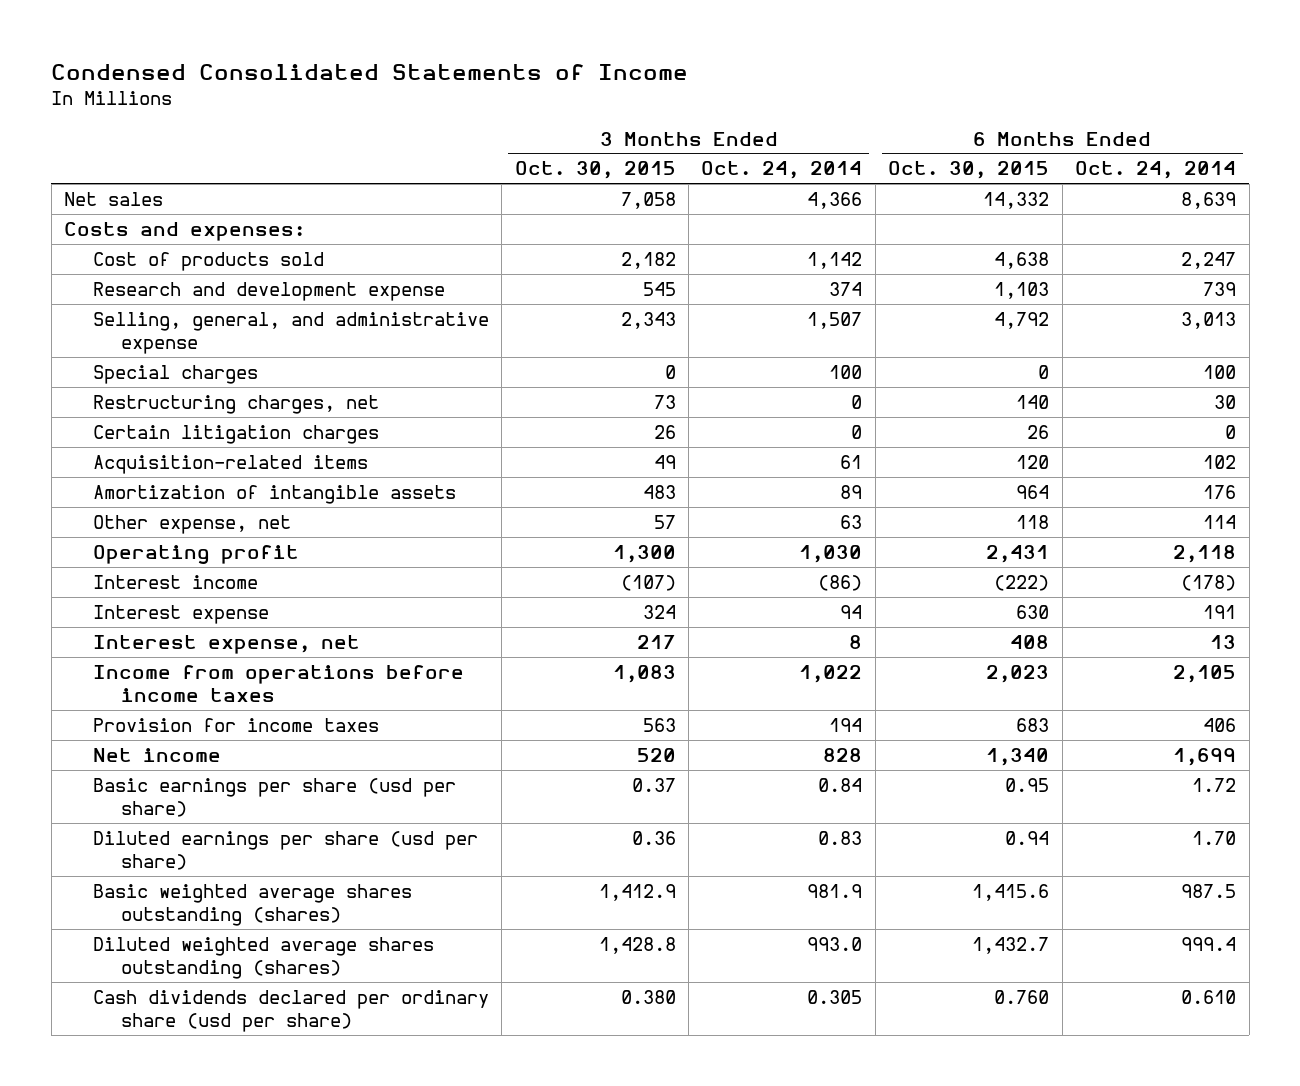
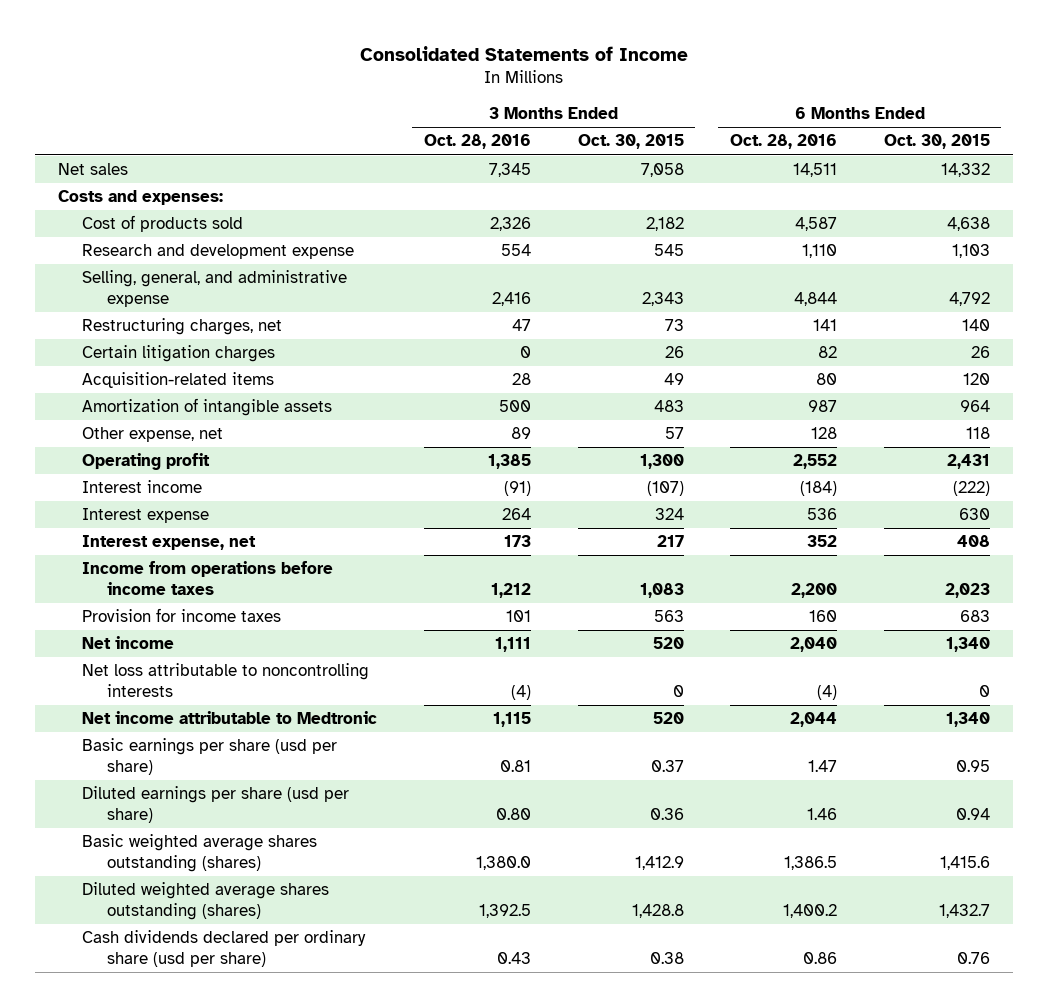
- Condensed Consolidated Statements of Income
+ Consolidated Statements of Income
- | 3 Months Ended Oct. 30, 2015 | 3 Months Ended Oct. 24, 2014 | 6 Months Ended Oct. 30, 2015 | 6 Months Ended Oct. 24, 2014
+ | 3 Months Ended Oct. 28, 2016 | 3 Months Ended Oct. 30, 2015 | 6 Months Ended Oct. 28, 2016 | 6 Months Ended Oct. 30, 2015
- Special charges | 0 | 100 | 0 | 100
+ Net loss attributable to noncontrolling interests | (4) | 0 | (4) | 0
+ Net income attributable to Medtronic | 1,115 | 520 | 2,044 | 1,340
- Cash dividends declared per ordinary share (usd per share) | 0.380 | 0.305 | 0.760 | 0.610
+ Cash dividends declared per ordinary share (usd per share) | 0.43 | 0.38 | 0.86 | 0.76

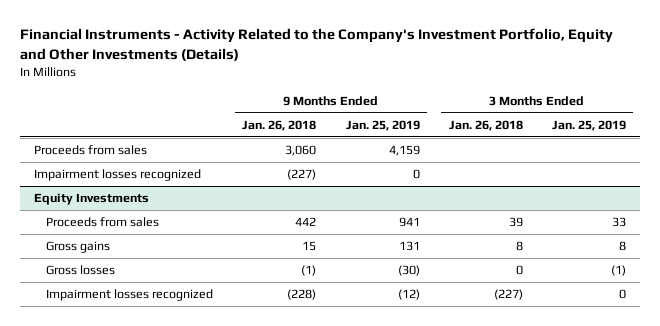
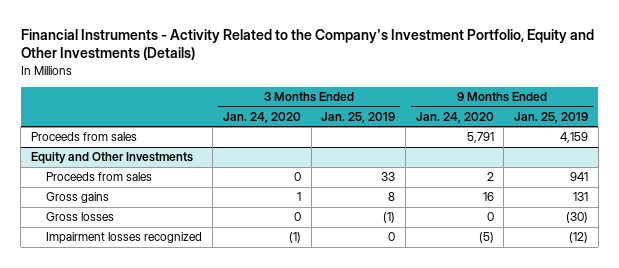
- | 9 Months Ended Jan. 26, 2018 | 9 Months Ended Jan. 25, 2019 | 3 Months Ended Jan. 26, 2018 | 3 Months Ended Jan. 25, 2019
+ | 3 Months Ended Jan. 24, 2020 | 3 Months Ended Jan. 25, 2019 | 9 Months Ended Jan. 24, 2020 | 9 Months Ended Jan. 25, 2019
- Impairment losses recognized | (227) | 0 | |
- Equity Investments
+ Equity and Other Investments

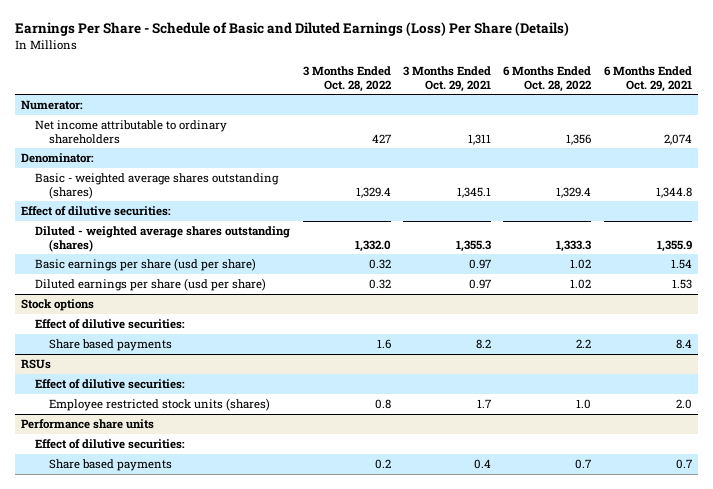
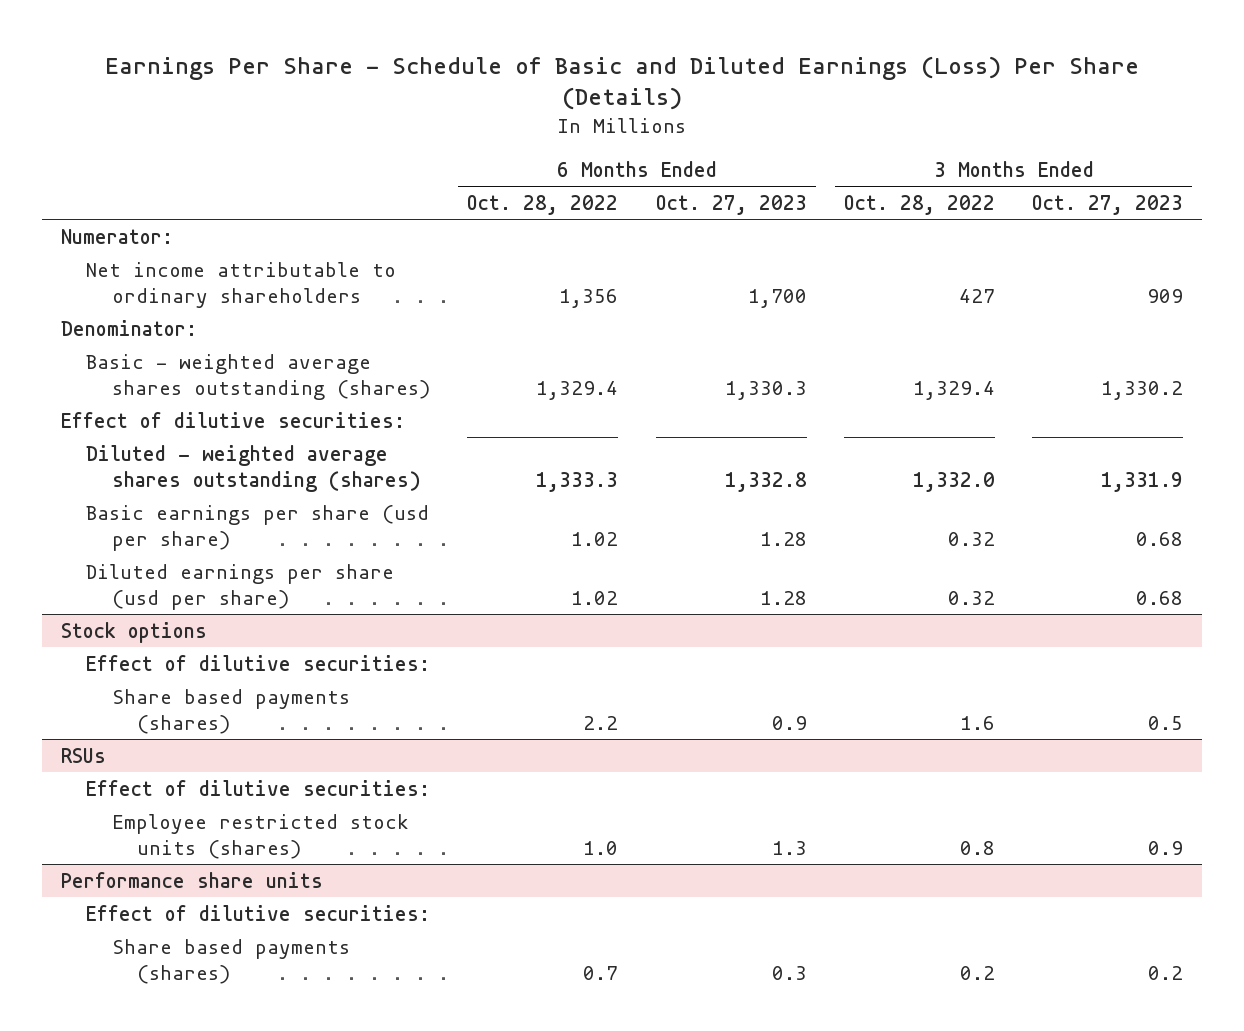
- | 3 Months Ended Oct. 28, 2022 | 3 Months Ended Oct. 29, 2021 | 6 Months Ended Oct. 28, 2022 | 6 Months Ended Oct. 29, 2021
+ | 6 Months Ended Oct. 28, 2022 | 6 Months Ended Oct. 27, 2023 | 3 Months Ended Oct. 28, 2022 | 3 Months Ended Oct. 27, 2023
@ Stock options
- Share based payments | 1.6 | 8.2 | 2.2 | 8.4
+ Share based payments (shares) | 2.2 | 0.9 | 1.6 | 0.5
@ Performance share units
- Share based payments | 0.2 | 0.4 | 0.7 | 0.7
+ Share based payments (shares) | 0.7 | 0.3 | 0.2 | 0.2

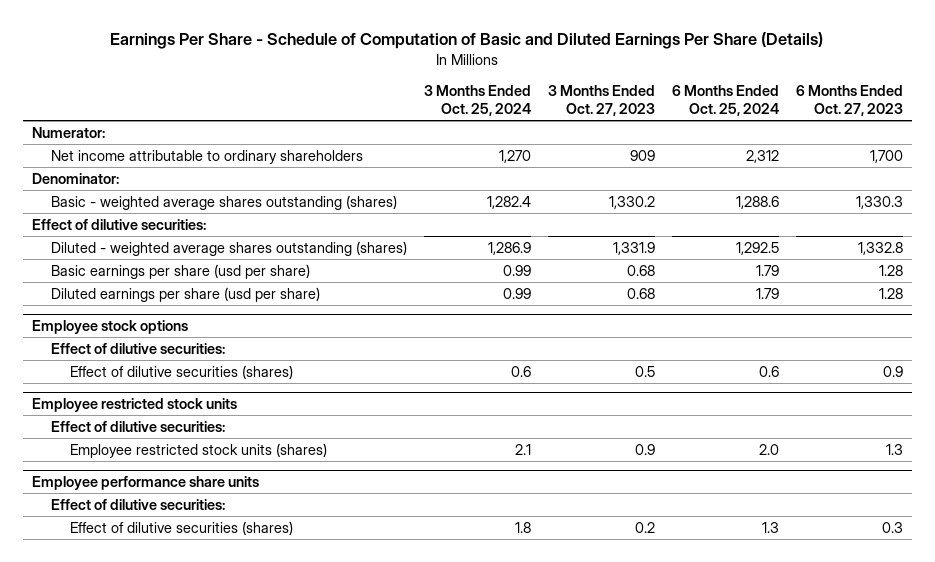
- Earnings Per Share - Schedule of Basic and Diluted Earnings (Loss) Per Share (Details)
+ Earnings Per Share - Schedule of Computation of Basic and Diluted Earnings Per Share (Details)
- | 6 Months Ended Oct. 28, 2022 | 6 Months Ended Oct. 27, 2023 | 3 Months Ended Oct. 28, 2022 | 3 Months Ended Oct. 27, 2023
+ | 3 Months Ended Oct. 25, 2024 | 3 Months Ended Oct. 27, 2023 | 6 Months Ended Oct. 25, 2024 | 6 Months Ended Oct. 27, 2023
- Stock options
+ Employee stock options
- Share based payments (shares) | 2.2 | 0.9 | 1.6 | 0.5
- RSUs
+ Effect of dilutive securities (shares) | 0.6 | 0.5 | 0.6 | 0.9
+ Employee restricted stock units
- Performance share units
+ Employee performance share units
- Share based payments (shares) | 0.7 | 0.3 | 0.2 | 0.2
+ Effect of dilutive securities (shares) | 1.8 | 0.2 | 1.3 | 0.3

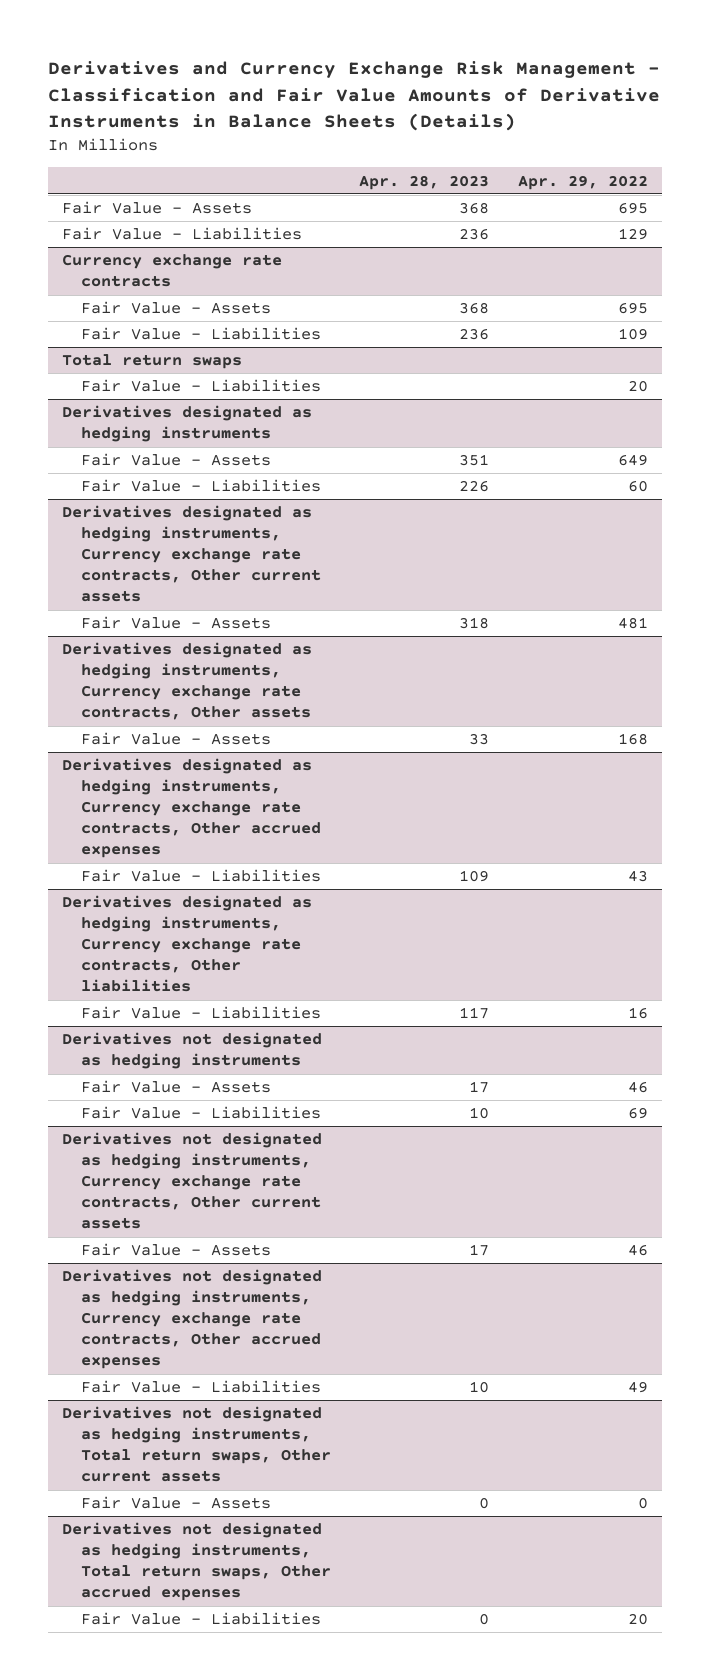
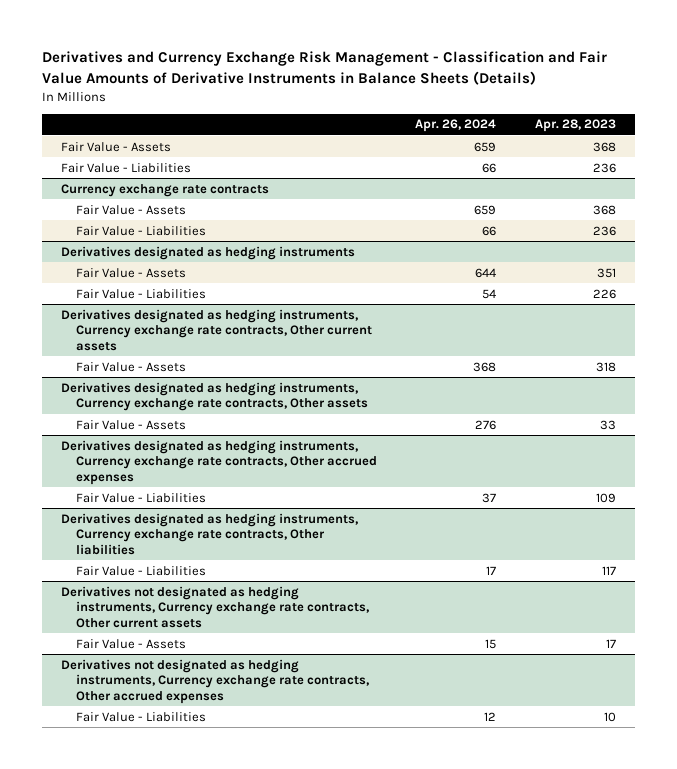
- | Apr. 28, 2023 | Apr. 29, 2022
+ | Apr. 26, 2024 | Apr. 28, 2023
- Total return swaps
- Fair Value - Liabilities | | 20
- Derivatives not designated as hedging instruments
- Fair Value - Assets | 17 | 46
- Fair Value - Liabilities | 10 | 69
- Derivatives not designated as hedging instruments, Total return swaps, Other current assets
- Fair Value - Assets | 0 | 0
- Derivatives not designated as hedging instruments, Total return swaps, Other accrued expenses
- Fair Value - Liabilities | 0 | 20

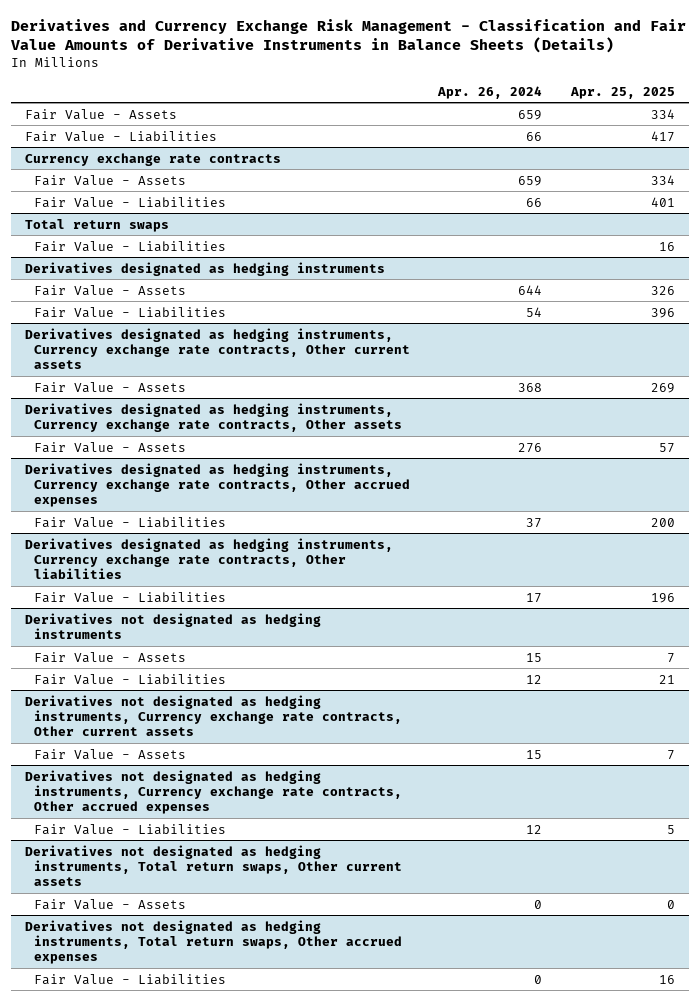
- | Apr. 26, 2024 | Apr. 28, 2023
+ | Apr. 26, 2024 | Apr. 25, 2025
+ Total return swaps
+ Fair Value - Liabilities | | 16
+ Derivatives not designated as hedging instruments
+ Fair Value - Assets | 15 | 7
+ Fair Value - Liabilities | 12 | 21
+ Derivatives not designated as hedging instruments, Total return swaps, Other current assets
+ Fair Value - Assets | 0 | 0
+ Derivatives not designated as hedging instruments, Total return swaps, Other accrued expenses
+ Fair Value - Liabilities | 0 | 16

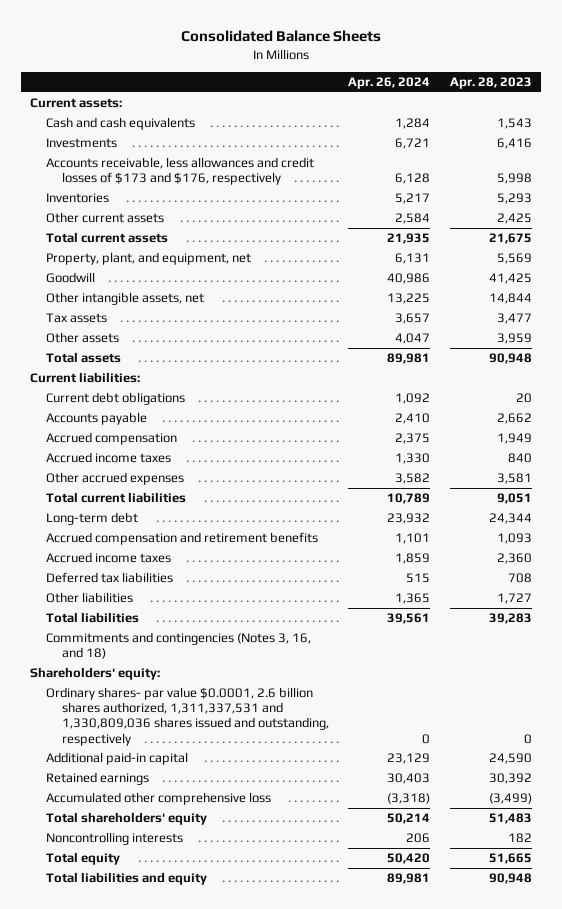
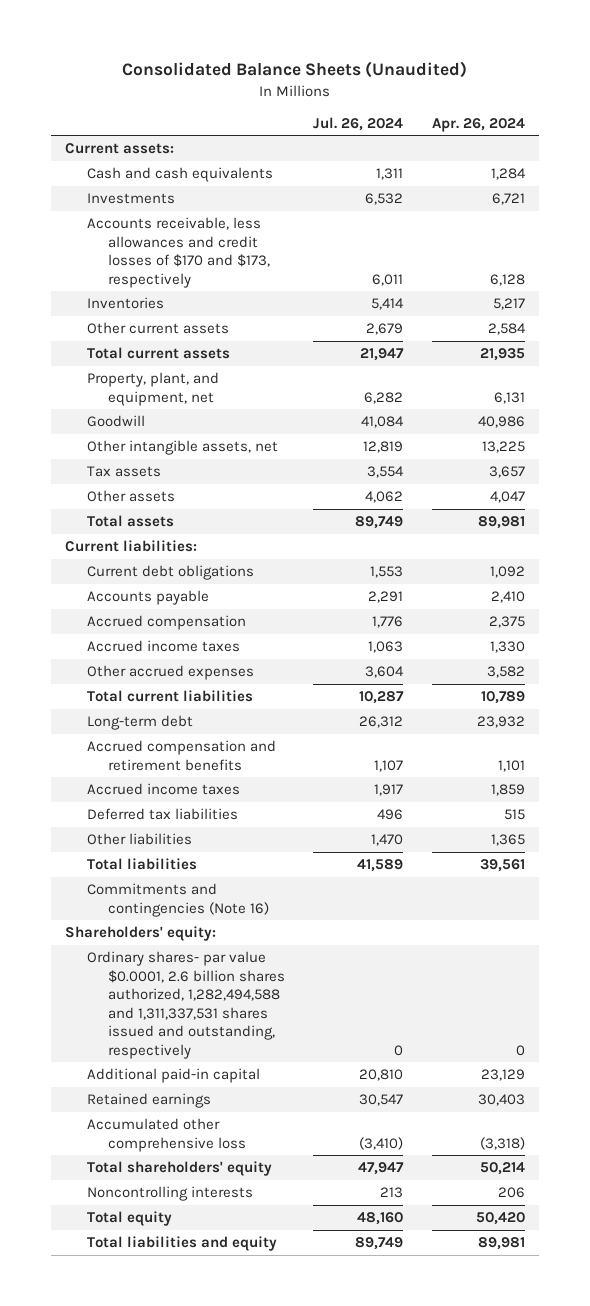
- Consolidated Balance Sheets
+ Consolidated Balance Sheets (Unaudited)
- | Apr. 26, 2024 | Apr. 28, 2023
+ | Jul. 26, 2024 | Apr. 26, 2024
- Accounts receivable, less allowances and credit losses of $173 and $176, respectively | 6,128 | 5,998
+ Accounts receivable, less allowances and credit losses of $170 and $173, respectively | 6,011 | 6,128
- Commitments and contingencies (Notes 3, 16, and 18)
+ Commitments and contingencies (Note 16)
- Ordinary shares- par value $0.0001, 2.6 billion shares authorized, 1,311,337,531 and 1,330,809,036 shares issued and outstanding, respectively | 0 | 0
+ Ordinary shares- par value $0.0001, 2.6 billion shares authorized, 1,282,494,588 and 1,311,337,531 shares issued and outstanding, respectively | 0 | 0

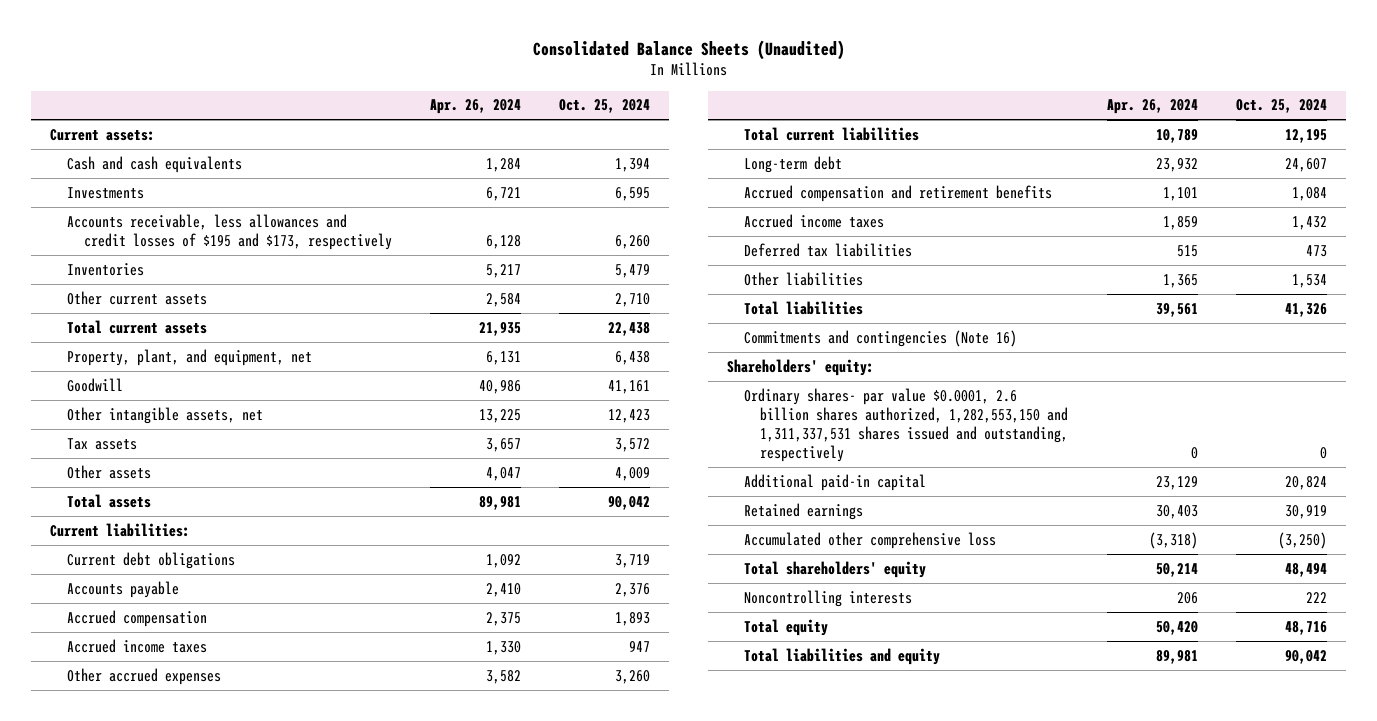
- | Jul. 26, 2024 | Apr. 26, 2024
+ | Apr. 26, 2024 | Oct. 25, 2024
- Accounts receivable, less allowances and credit losses of $170 and $173, respectively | 6,011 | 6,128
+ Accounts receivable, less allowances and credit losses of $195 and $173, respectively | 6,128 | 6,260
- Ordinary shares- par value $0.0001, 2.6 billion shares authorized, 1,282,494,588 and 1,311,337,531 shares issued and outstanding, respectively | 0 | 0
+ Ordinary shares- par value $0.0001, 2.6 billion shares authorized, 1,282,553,150 and 1,311,337,531 shares issued and outstanding, respectively | 0 | 0

